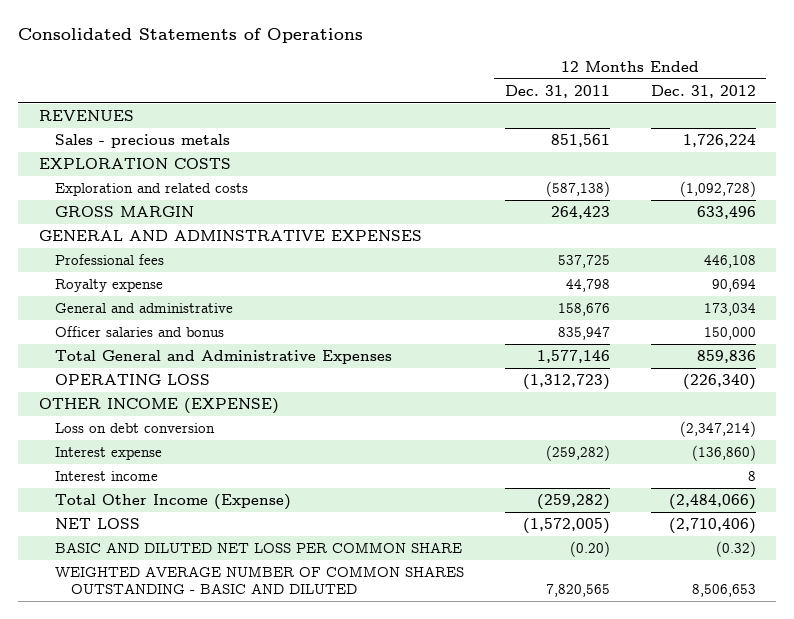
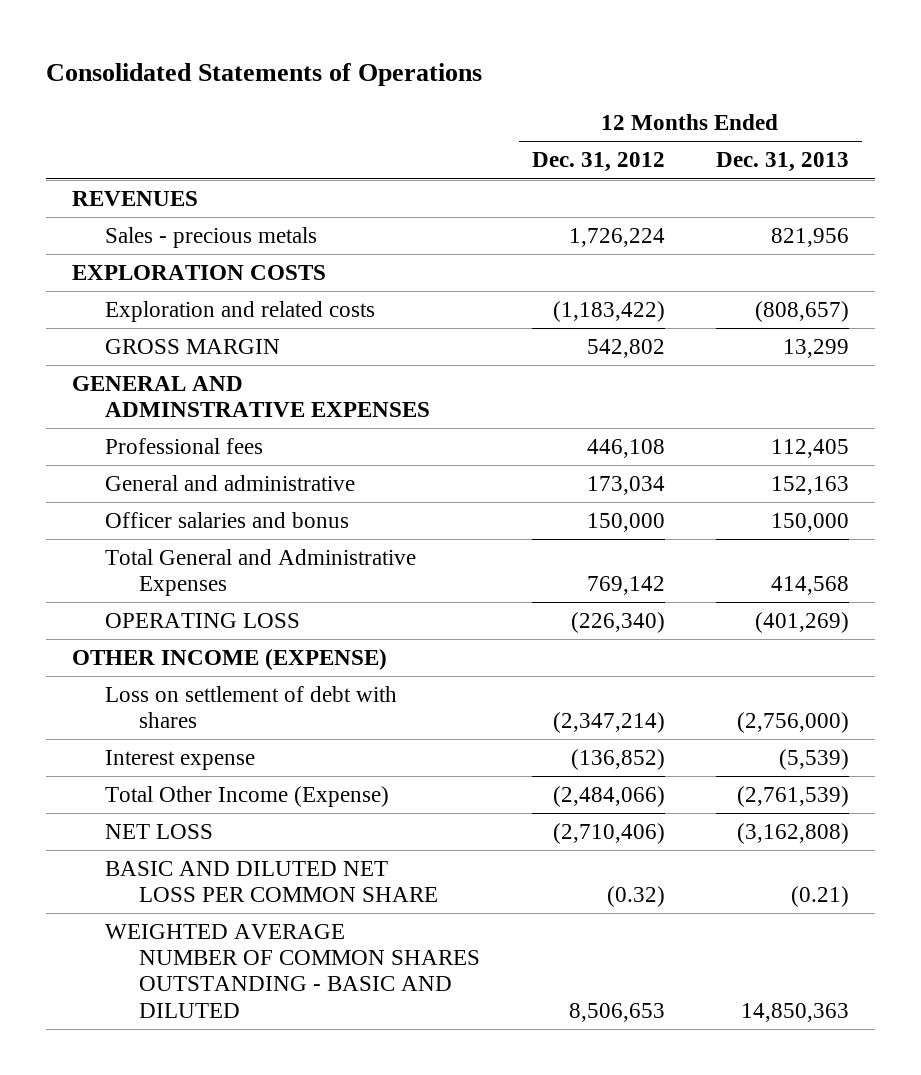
- | 12 Months Ended Dec. 31, 2011 | 12 Months Ended Dec. 31, 2012
+ | 12 Months Ended Dec. 31, 2012 | 12 Months Ended Dec. 31, 2013
- Exploration and related costs | (587,138) | (1,092,728)
- GROSS MARGIN | 264,423 | 633,496
+ Exploration and related costs | (1,183,422) | (808,657)
+ GROSS MARGIN | 542,802 | 13,299
- Royalty expense | 44,798 | 90,694
- Total General and Administrative Expenses | 1,577,146 | 859,836
+ Total General and Administrative Expenses | 769,142 | 414,568
- Loss on debt conversion | | (2,347,214)
- Interest expense | (259,282) | (136,860)
- Interest income | | 8
+ Loss on settlement of debt with shares | (2,347,214) | (2,756,000)
+ Interest expense | (136,852) | (5,539)

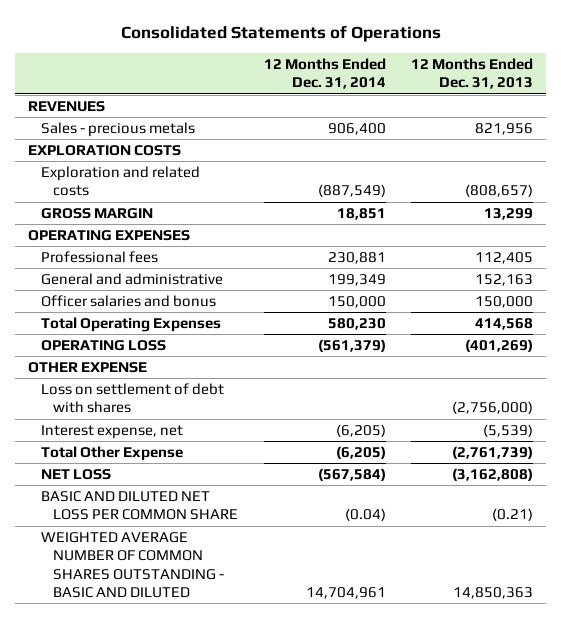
- | 12 Months Ended Dec. 31, 2012 | 12 Months Ended Dec. 31, 2013
+ | 12 Months Ended Dec. 31, 2014 | 12 Months Ended Dec. 31, 2013
- GENERAL AND ADMINSTRATIVE EXPENSES
+ OPERATING EXPENSES
- Total General and Administrative Expenses | 769,142 | 414,568
+ Total Operating Expenses | 580,230 | 414,568
- OTHER INCOME (EXPENSE)
+ OTHER EXPENSE
- Interest expense | (136,852) | (5,539)
- Total Other Income (Expense) | (2,484,066) | (2,761,539)
+ Interest expense, net | (6,205) | (5,539)
+ Total Other Expense | (6,205) | (2,761,739)

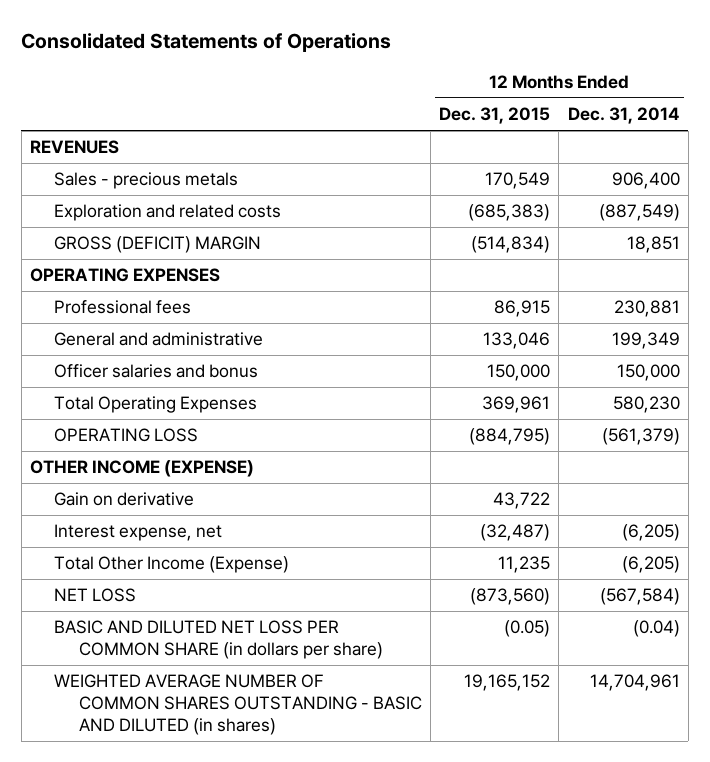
- | 12 Months Ended Dec. 31, 2014 | 12 Months Ended Dec. 31, 2013
+ | 12 Months Ended Dec. 31, 2015 | 12 Months Ended Dec. 31, 2014
- EXPLORATION COSTS
- GROSS MARGIN | 18,851 | 13,299
+ GROSS (DEFICIT) MARGIN | (514,834) | 18,851
- OTHER EXPENSE
- Loss on settlement of debt with shares | | (2,756,000)
+ OTHER INCOME (EXPENSE)
+ Gain on derivative | 43,722 |
- Total Other Expense | (6,205) | (2,761,739)
+ Total Other Income (Expense) | 11,235 | (6,205)
- BASIC AND DILUTED NET LOSS PER COMMON SHARE | (0.04) | (0.21)
- WEIGHTED AVERAGE NUMBER OF COMMON SHARES OUTSTANDING - BASIC AND DILUTED | 14,704,961 | 14,850,363
+ BASIC AND DILUTED NET LOSS PER COMMON SHARE (in dollars per share) | (0.05) | (0.04)
+ WEIGHTED AVERAGE NUMBER OF COMMON SHARES OUTSTANDING - BASIC AND DILUTED (in shares) | 19,165,152 | 14,704,961

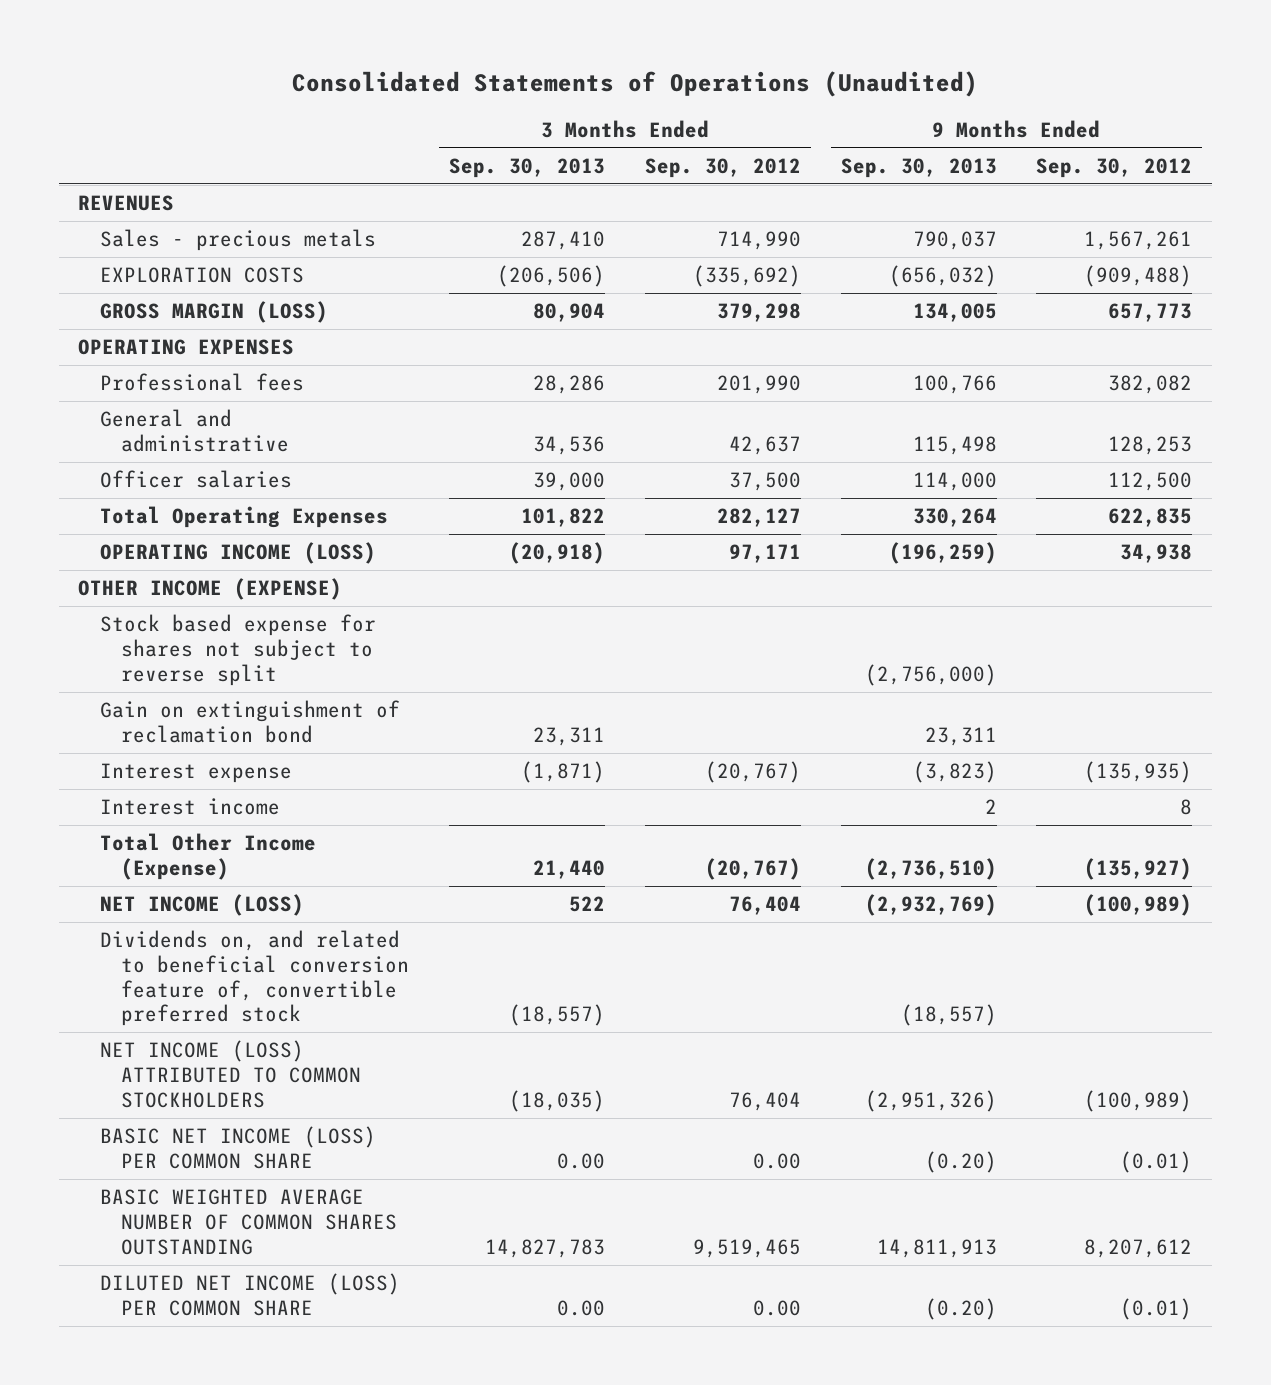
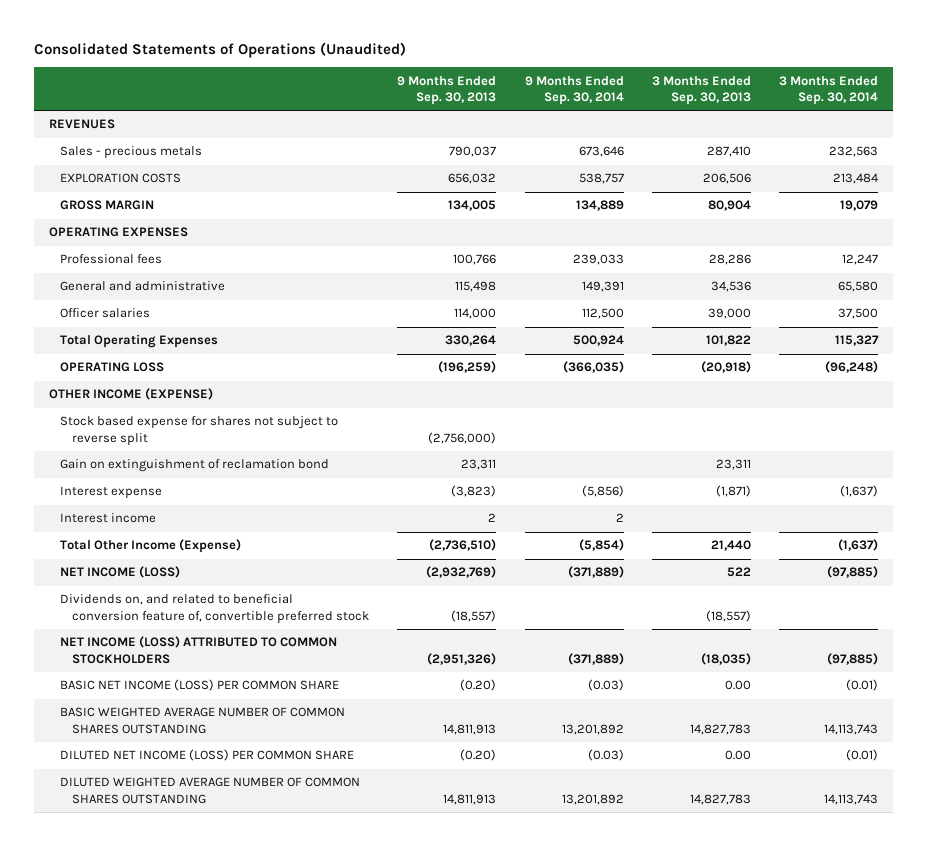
- | 3 Months Ended Sep. 30, 2013 | 3 Months Ended Sep. 30, 2012 | 9 Months Ended Sep. 30, 2013 | 9 Months Ended Sep. 30, 2012
+ | 9 Months Ended Sep. 30, 2013 | 9 Months Ended Sep. 30, 2014 | 3 Months Ended Sep. 30, 2013 | 3 Months Ended Sep. 30, 2014
- EXPLORATION COSTS | (206,506) | (335,692) | (656,032) | (909,488)
- GROSS MARGIN (LOSS) | 80,904 | 379,298 | 134,005 | 657,773
+ EXPLORATION COSTS | 656,032 | 538,757 | 206,506 | 213,484
+ GROSS MARGIN | 134,005 | 134,889 | 80,904 | 19,079
- OPERATING INCOME (LOSS) | (20,918) | 97,171 | (196,259) | 34,938
+ OPERATING LOSS | (196,259) | (366,035) | (20,918) | (96,248)
+ DILUTED WEIGHTED AVERAGE NUMBER OF COMMON SHARES OUTSTANDING | 14,811,913 | 13,201,892 | 14,827,783 | 14,113,743

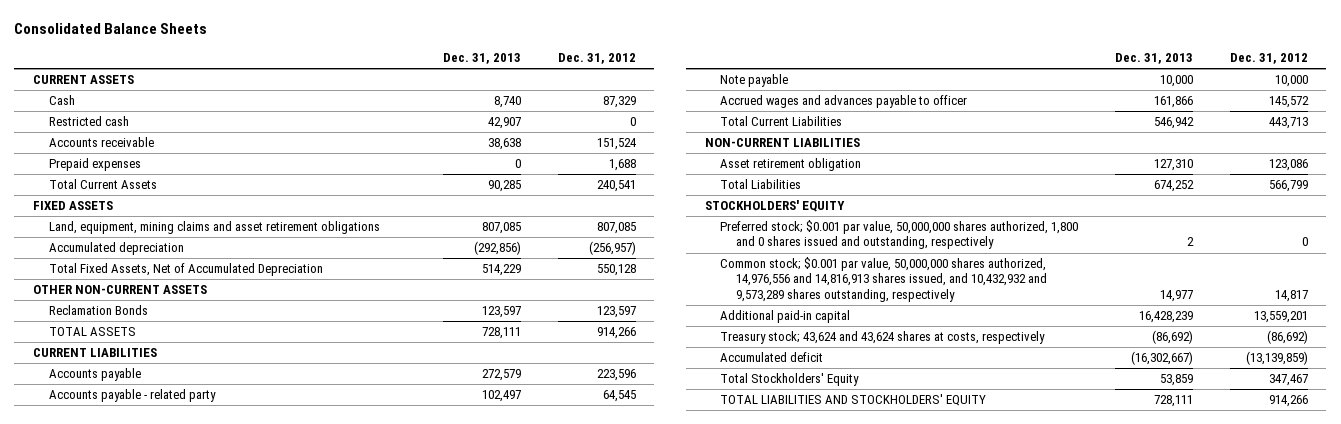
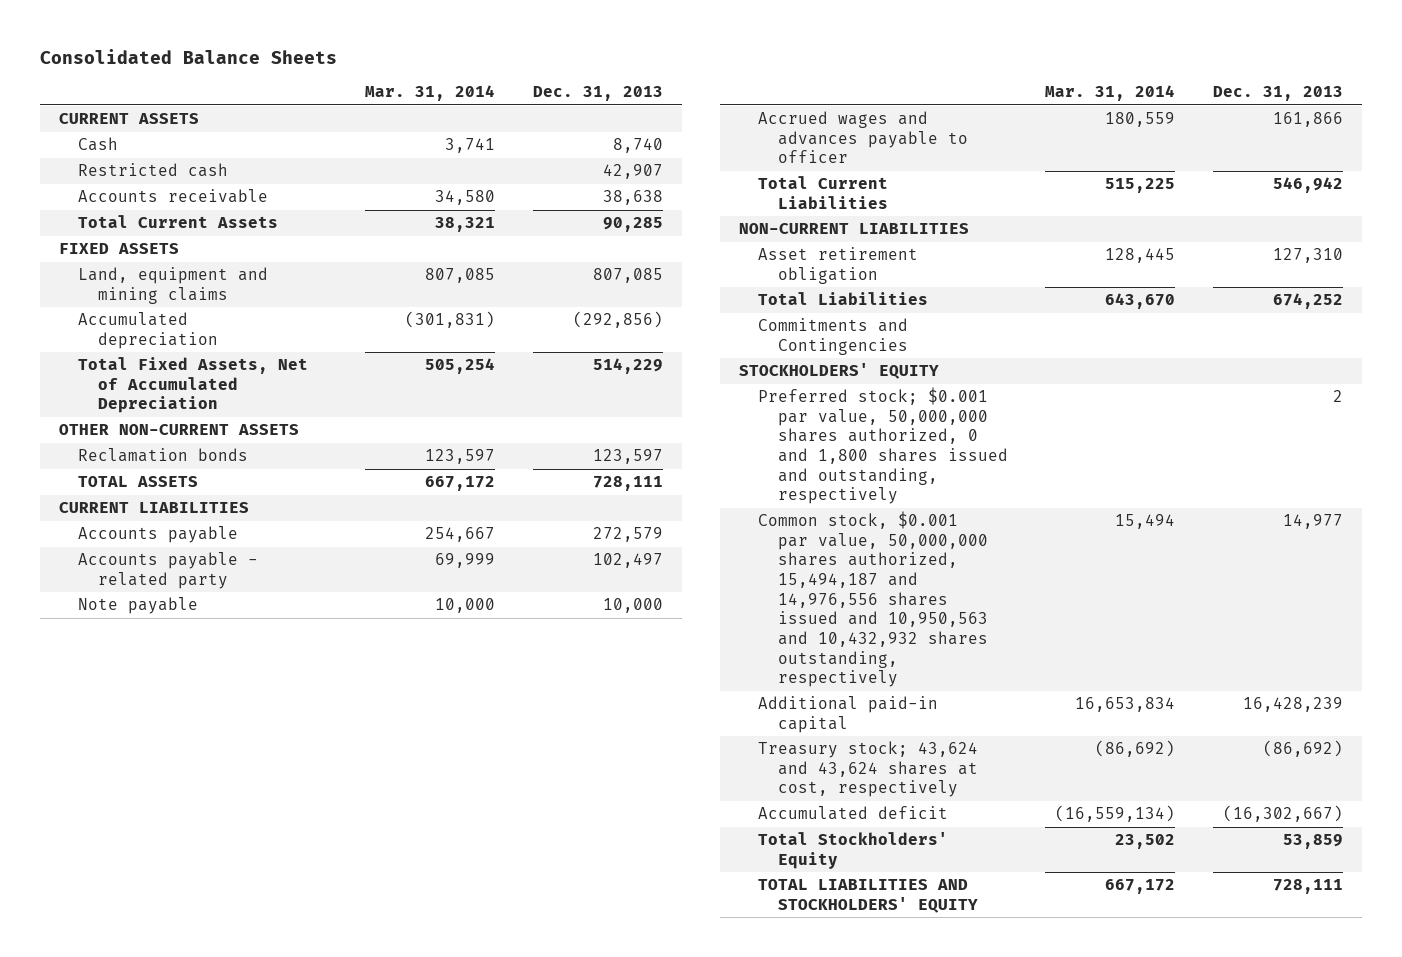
- | Dec. 31, 2013 | Dec. 31, 2012
+ | Mar. 31, 2014 | Dec. 31, 2013
- Prepaid expenses | 0 | 1,688
- Land, equipment, mining claims and asset retirement obligations | 807,085 | 807,085
+ Land, equipment and mining claims | 807,085 | 807,085
- Reclamation Bonds | 123,597 | 123,597
+ Reclamation bonds | 123,597 | 123,597
+ Commitments and Contingencies
- Preferred stock; $0.001 par value, 50,000,000 shares authorized, 1,800 and 0 shares issued and outstanding, respectively | 2 | 0
- Common stock; $0.001 par value, 50,000,000 shares authorized, 14,976,556 and 14,816,913 shares issued, and 10,432,932 and 9,573,289 shares outstanding, respectively | 14,977 | 14,817
+ Preferred stock; $0.001 par value, 50,000,000 shares authorized, 0 and 1,800 shares issued and outstanding, respectively | | 2
+ Common stock, $0.001 par value, 50,000,000 shares authorized, 15,494,187 and 14,976,556 shares issued and 10,950,563 and 10,432,932 shares outstanding, respectively | 15,494 | 14,977
- Treasury stock; 43,624 and 43,624 shares at costs, respectively | (86,692) | (86,692)
+ Treasury stock; 43,624 and 43,624 shares at cost, respectively | (86,692) | (86,692)

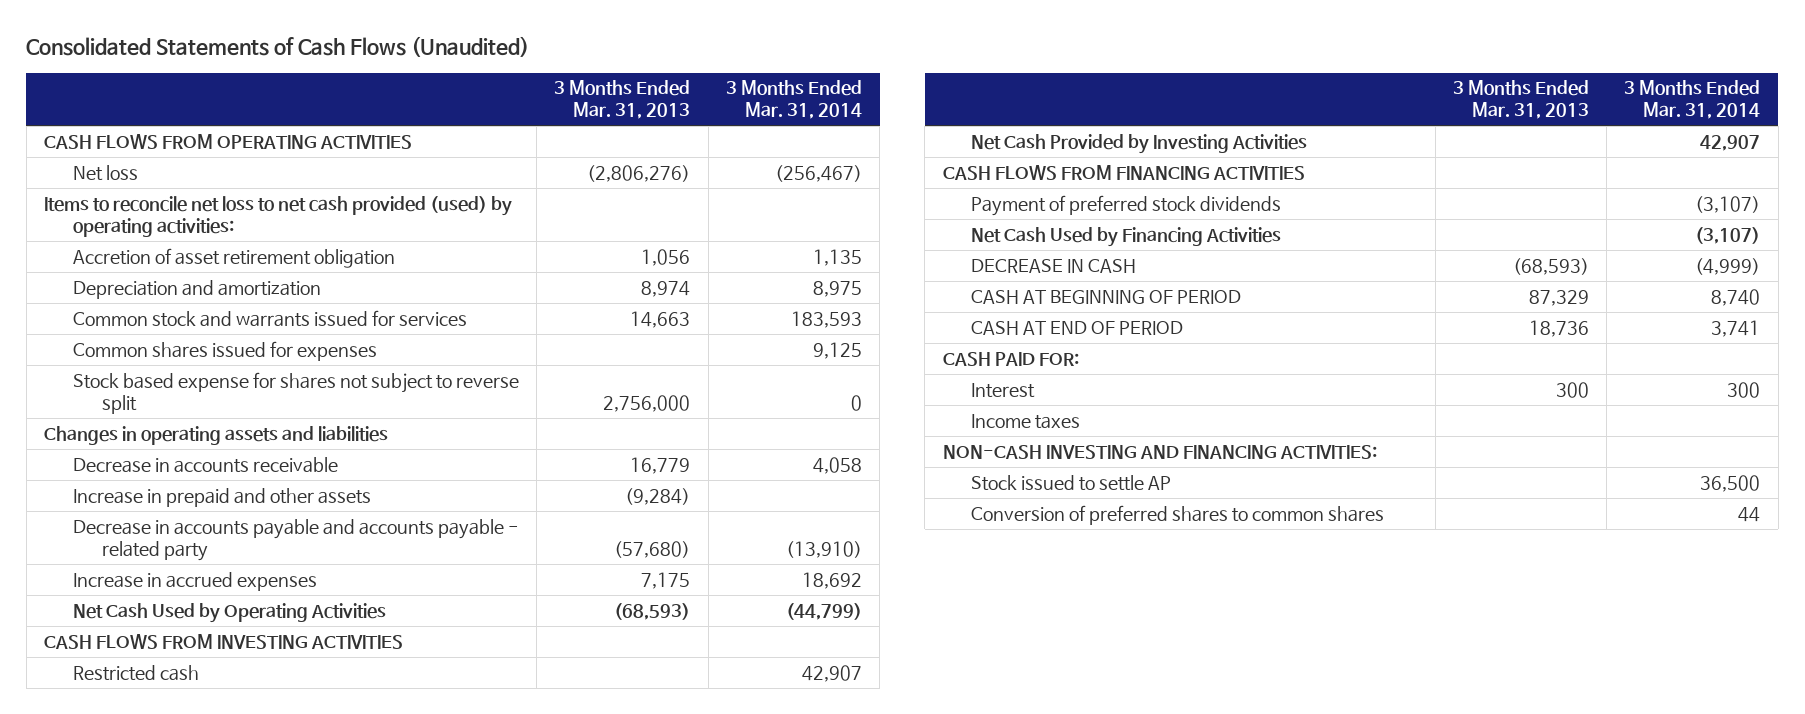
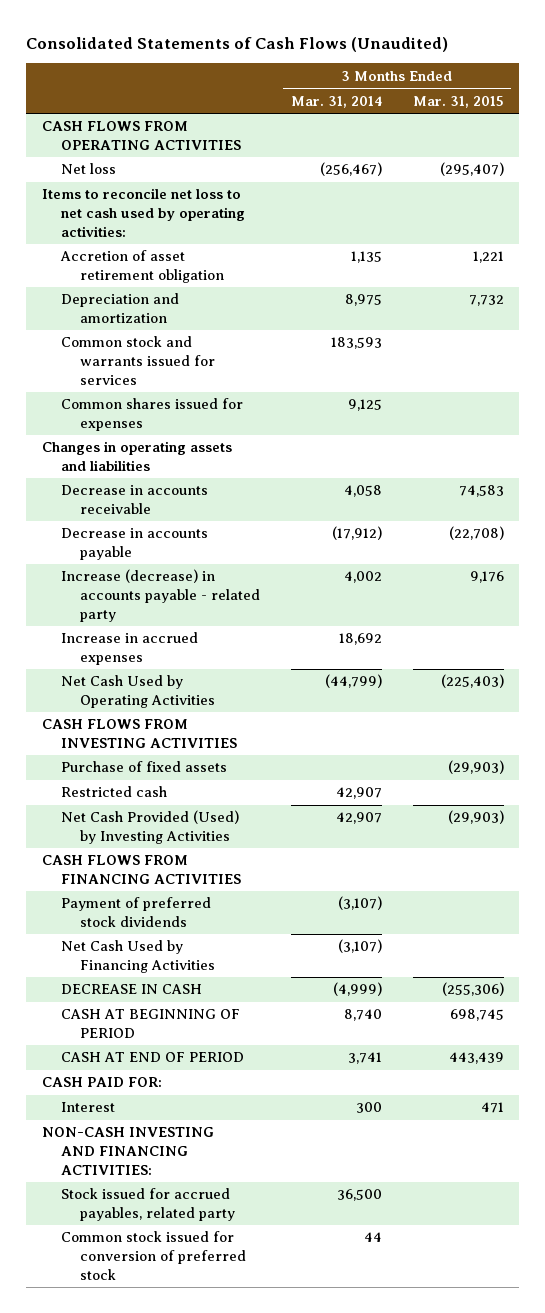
- | 3 Months Ended Mar. 31, 2013 | 3 Months Ended Mar. 31, 2014
+ | 3 Months Ended Mar. 31, 2014 | 3 Months Ended Mar. 31, 2015
- Items to reconcile net loss to net cash provided (used) by operating activities:
+ Items to reconcile net loss to net cash used by operating activities:
- Stock based expense for shares not subject to reverse split | 2,756,000 | 0
- Increase in prepaid and other assets | (9,284) |
- Decrease in accounts payable and accounts payable - related party | (57,680) | (13,910)
+ Decrease in accounts payable | (17,912) | (22,708)
+ Increase (decrease) in accounts payable - related party | 4,002 | 9,176
+ Purchase of fixed assets | | (29,903)
- Net Cash Provided by Investing Activities | | 42,907
+ Net Cash Provided (Used) by Investing Activities | 42,907 | (29,903)
- Income taxes
- Stock issued to settle AP | | 36,500
- Conversion of preferred shares to common shares | | 44
+ Stock issued for accrued payables, related party | 36,500 |
+ Common stock issued for conversion of preferred stock | 44 |

